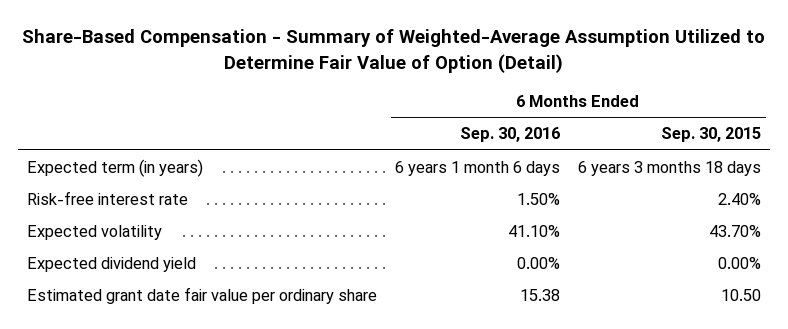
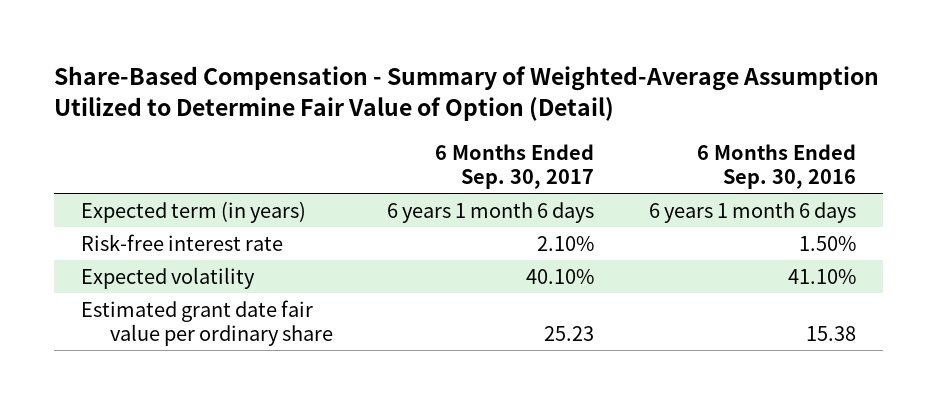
- | 6 Months Ended Sep. 30, 2016 | 6 Months Ended Sep. 30, 2015
+ | 6 Months Ended Sep. 30, 2017 | 6 Months Ended Sep. 30, 2016
- Expected dividend yield | 0.00% | 0.00%

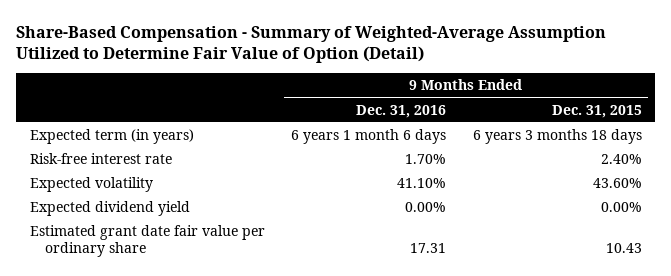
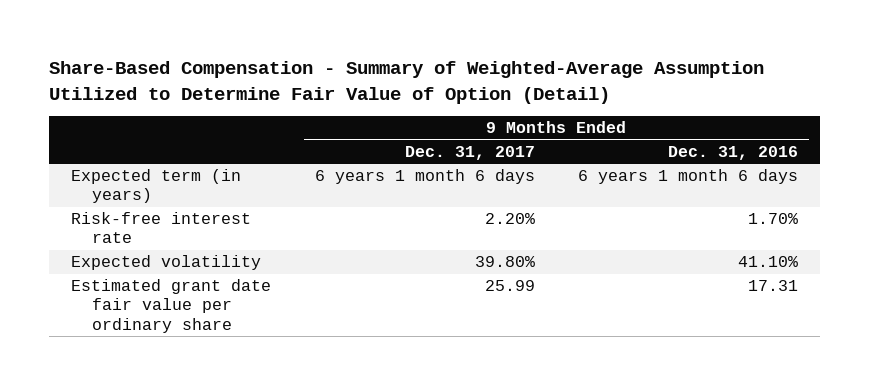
- | 9 Months Ended Dec. 31, 2016 | 9 Months Ended Dec. 31, 2015
+ | 9 Months Ended Dec. 31, 2017 | 9 Months Ended Dec. 31, 2016
- Expected dividend yield | 0.00% | 0.00%

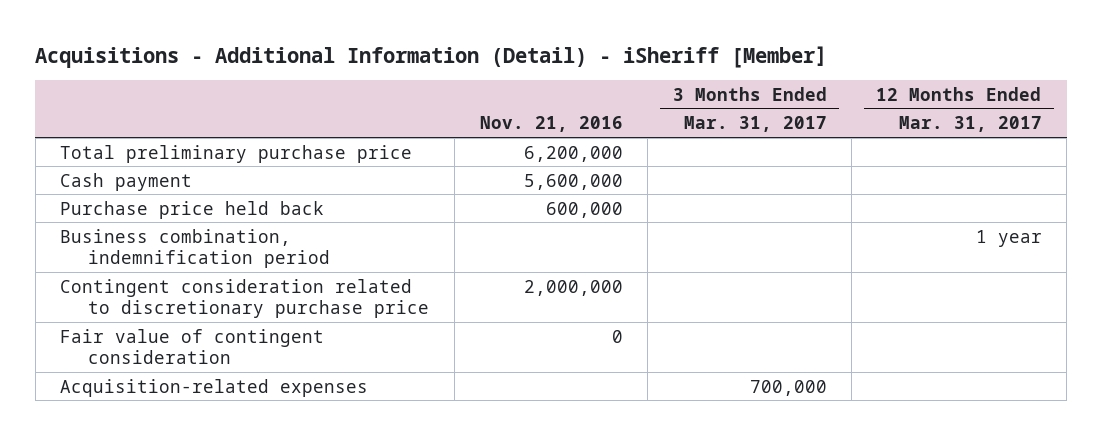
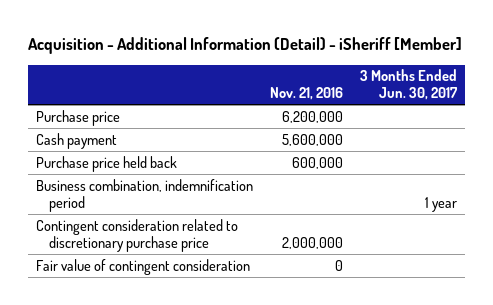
- Acquisitions - Additional Information (Detail) - iSheriff [Member]
+ Acquisition - Additional Information (Detail) - iSheriff [Member]
- | Nov. 21, 2016 | 3 Months Ended Mar. 31, 2017 | 12 Months Ended Mar. 31, 2017
+ | Nov. 21, 2016 | 3 Months Ended Jun. 30, 2017
- Total preliminary purchase price | 6,200,000 | |
+ Purchase price | 6,200,000 |
- Acquisition-related expenses | | 700,000 |

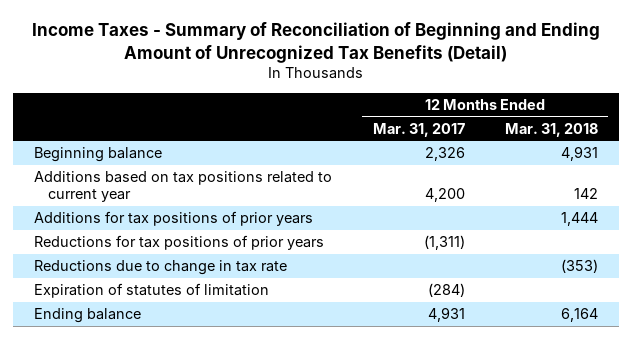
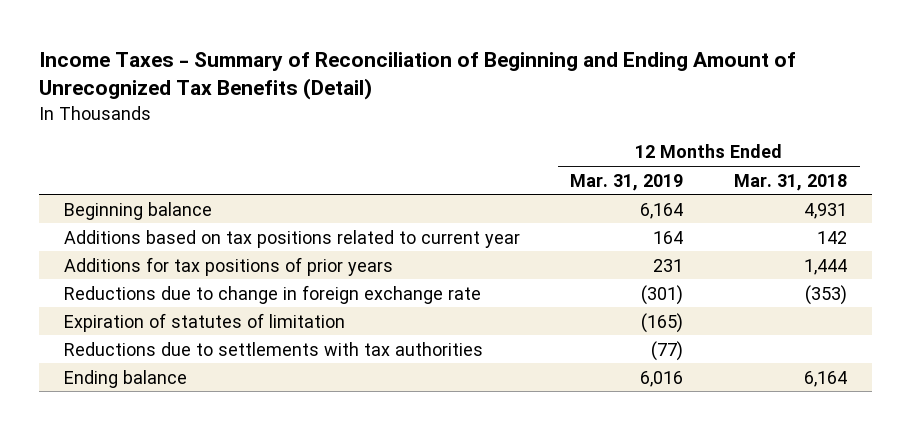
- | 12 Months Ended Mar. 31, 2017 | 12 Months Ended Mar. 31, 2018
+ | 12 Months Ended Mar. 31, 2019 | 12 Months Ended Mar. 31, 2018
- Reductions for tax positions of prior years | (1,311) |
- Reductions due to change in tax rate | | (353)
+ Reductions due to change in foreign exchange rate | (301) | (353)
+ Reductions due to settlements with tax authorities | (77) |

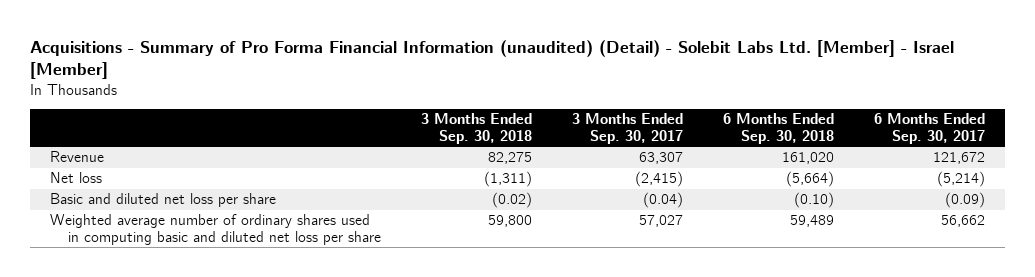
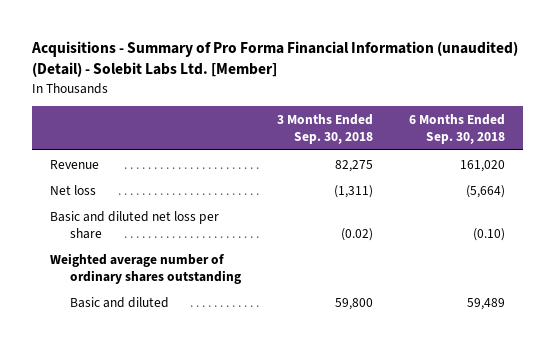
- Acquisitions - Summary of Pro Forma Financial Information (unaudited) (Detail) - Solebit Labs Ltd. [Member] - Israel [Member]
+ Acquisitions - Summary of Pro Forma Financial Information (unaudited) (Detail) - Solebit Labs Ltd. [Member]
- | 3 Months Ended Sep. 30, 2018 | 3 Months Ended Sep. 30, 2017 | 6 Months Ended Sep. 30, 2018 | 6 Months Ended Sep. 30, 2017
+ | 3 Months Ended Sep. 30, 2018 | 6 Months Ended Sep. 30, 2018
- Weighted average number of ordinary shares used in computing basic and diluted net loss per share | 59,800 | 57,027 | 59,489 | 56,662
+ Weighted average number of ordinary shares outstanding
+ Basic and diluted | 59,800 | 59,489

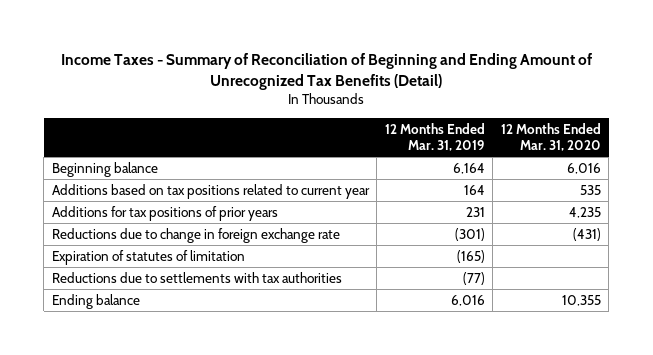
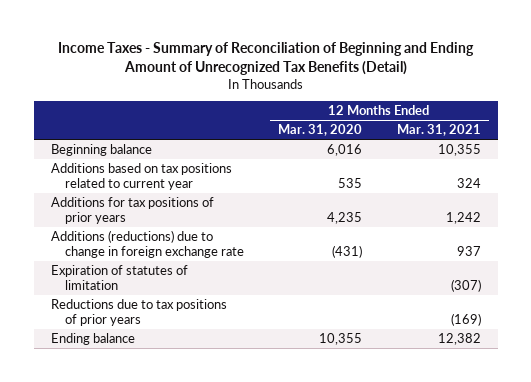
- | 12 Months Ended Mar. 31, 2019 | 12 Months Ended Mar. 31, 2020
+ | 12 Months Ended Mar. 31, 2020 | 12 Months Ended Mar. 31, 2021
- Reductions due to change in foreign exchange rate | (301) | (431)
+ Additions (reductions) due to change in foreign exchange rate | (431) | 937
- Reductions due to settlements with tax authorities | (77) |
+ Reductions due to tax positions of prior years | | (169)

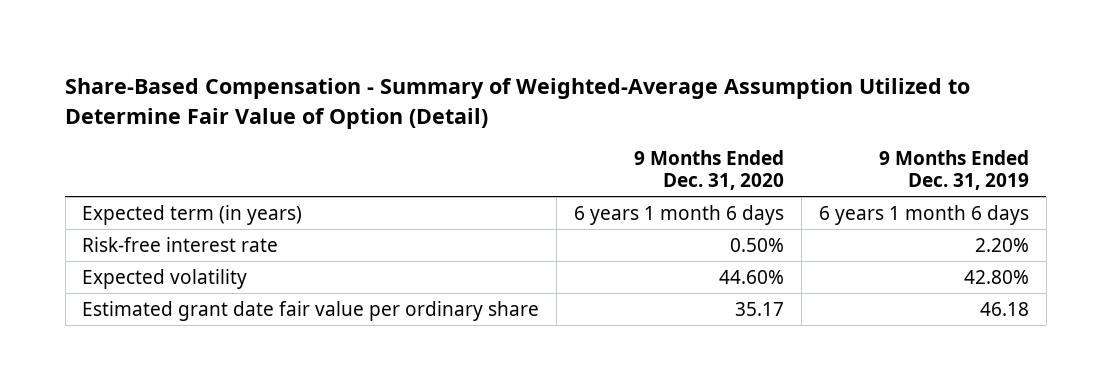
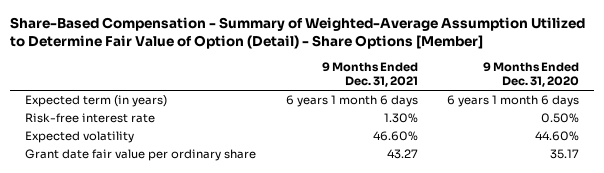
- Share-Based Compensation - Summary of Weighted-Average Assumption Utilized to Determine Fair Value of Option (Detail)
+ Share-Based Compensation - Summary of Weighted-Average Assumption Utilized to Determine Fair Value of Option (Detail) - Share Options [Member]
- | 9 Months Ended Dec. 31, 2020 | 9 Months Ended Dec. 31, 2019
+ | 9 Months Ended Dec. 31, 2021 | 9 Months Ended Dec. 31, 2020
- Estimated grant date fair value per ordinary share | 35.17 | 46.18
+ Grant date fair value per ordinary share | 43.27 | 35.17

